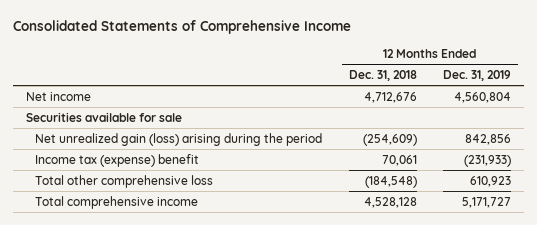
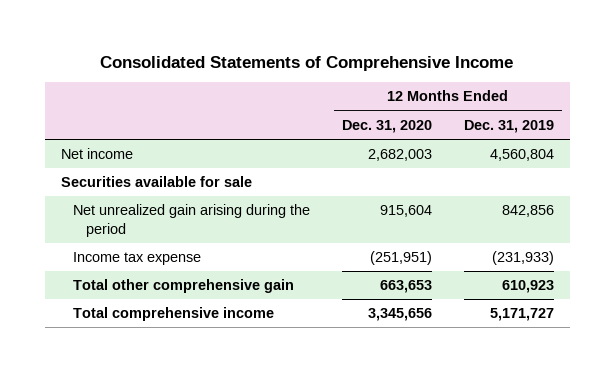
- | 12 Months Ended Dec. 31, 2018 | 12 Months Ended Dec. 31, 2019
+ | 12 Months Ended Dec. 31, 2020 | 12 Months Ended Dec. 31, 2019
- Net unrealized gain (loss) arising during the period | (254,609) | 842,856
- Income tax (expense) benefit | 70,061 | (231,933)
- Total other comprehensive loss | (184,548) | 610,923
+ Net unrealized gain arising during the period | 915,604 | 842,856
+ Income tax expense | (251,951) | (231,933)
+ Total other comprehensive gain | 663,653 | 610,923

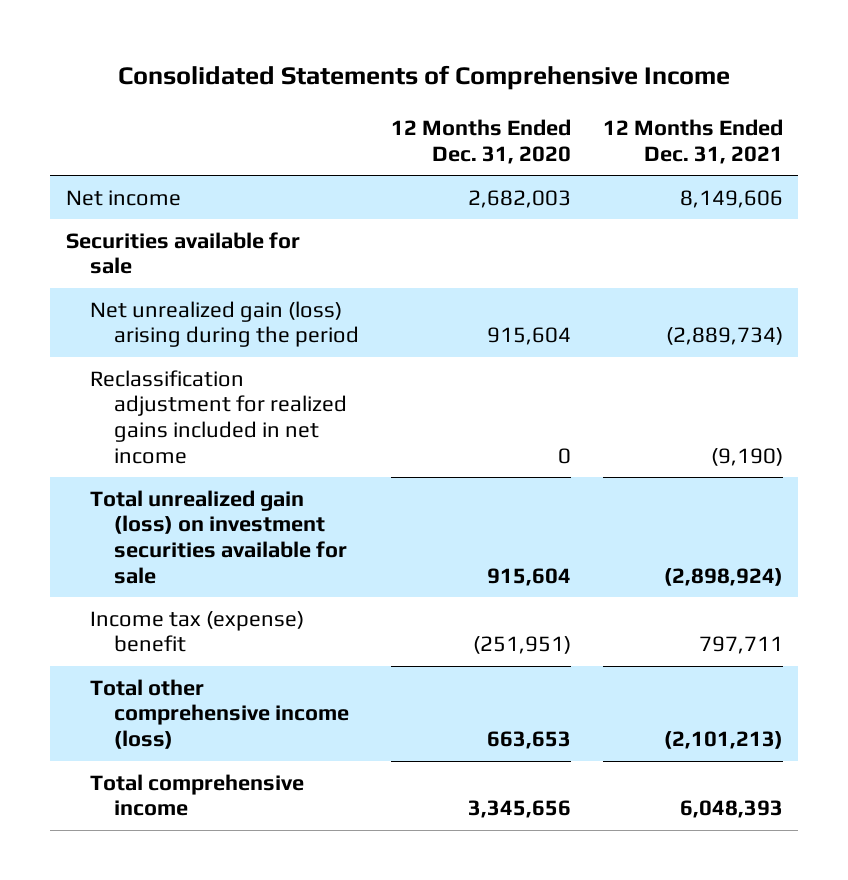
- | 12 Months Ended Dec. 31, 2020 | 12 Months Ended Dec. 31, 2019
+ | 12 Months Ended Dec. 31, 2020 | 12 Months Ended Dec. 31, 2021
- Net unrealized gain arising during the period | 915,604 | 842,856
- Income tax expense | (251,951) | (231,933)
- Total other comprehensive gain | 663,653 | 610,923
+ Net unrealized gain (loss) arising during the period | 915,604 | (2,889,734)
+ Reclassification adjustment for realized gains included in net income | 0 | (9,190)
+ Total unrealized gain (loss) on investment securities available for sale | 915,604 | (2,898,924)
+ Income tax (expense) benefit | (251,951) | 797,711
+ Total other comprehensive income (loss) | 663,653 | (2,101,213)

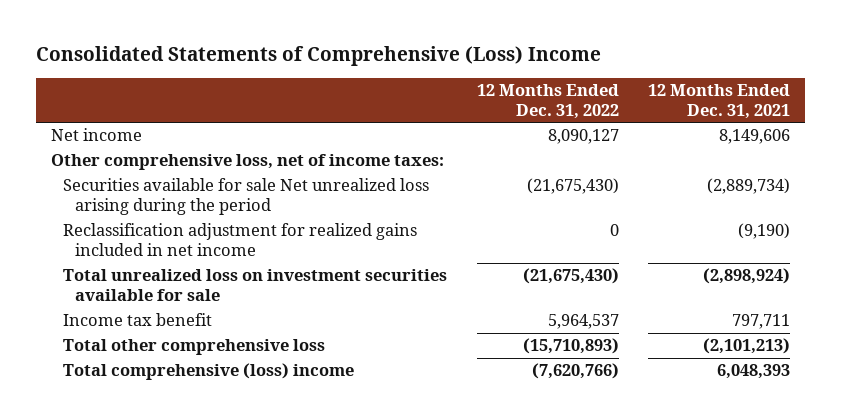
- Consolidated Statements of Comprehensive Income
+ Consolidated Statements of Comprehensive (Loss) Income
- | 12 Months Ended Dec. 31, 2020 | 12 Months Ended Dec. 31, 2021
+ | 12 Months Ended Dec. 31, 2022 | 12 Months Ended Dec. 31, 2021
- Securities available for sale
- Net unrealized gain (loss) arising during the period | 915,604 | (2,889,734)
+ Other comprehensive loss, net of income taxes:
+ Securities available for sale Net unrealized loss arising during the period | (21,675,430) | (2,889,734)
- Total unrealized gain (loss) on investment securities available for sale | 915,604 | (2,898,924)
- Income tax (expense) benefit | (251,951) | 797,711
- Total other comprehensive income (loss) | 663,653 | (2,101,213)
- Total comprehensive income | 3,345,656 | 6,048,393
+ Total unrealized loss on investment securities available for sale | (21,675,430) | (2,898,924)
+ Income tax benefit | 5,964,537 | 797,711
+ Total other comprehensive loss | (15,710,893) | (2,101,213)
+ Total comprehensive (loss) income | (7,620,766) | 6,048,393

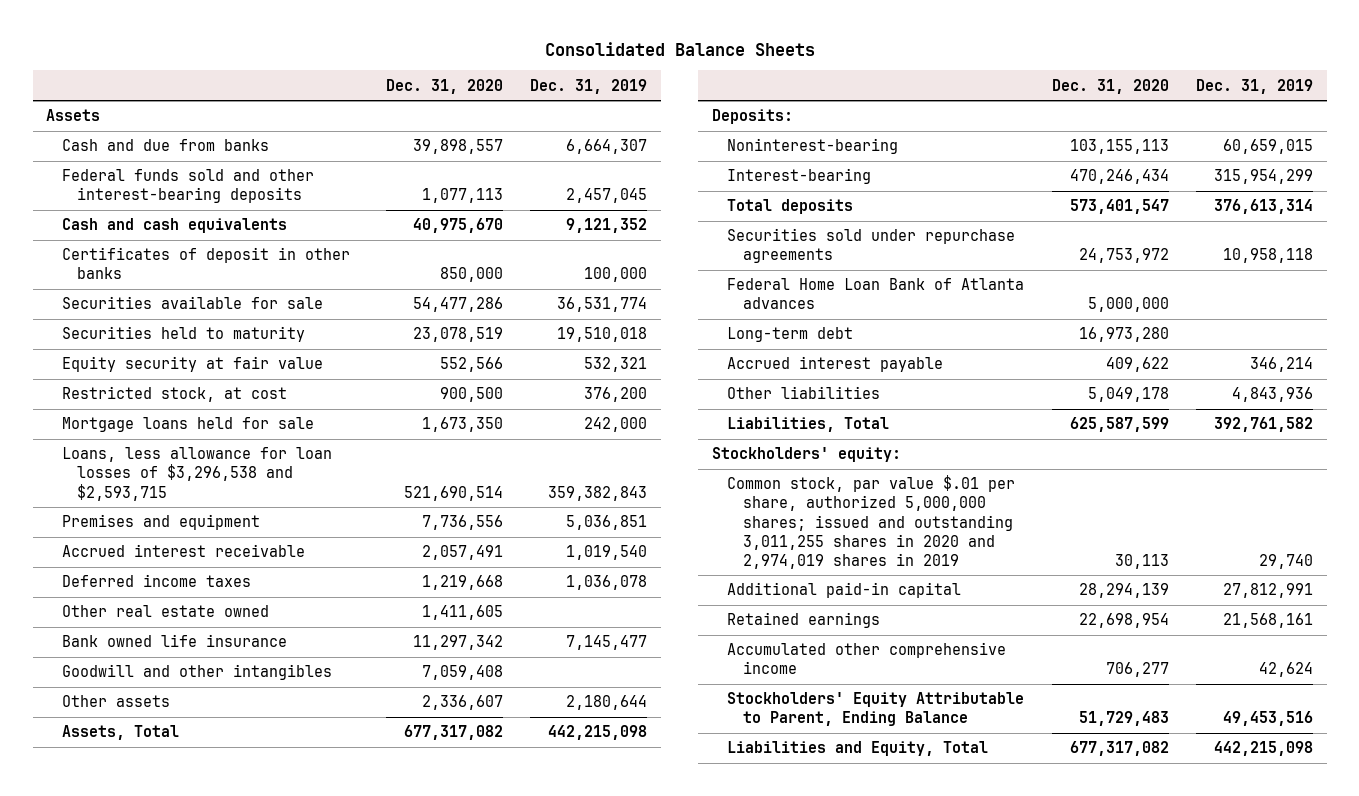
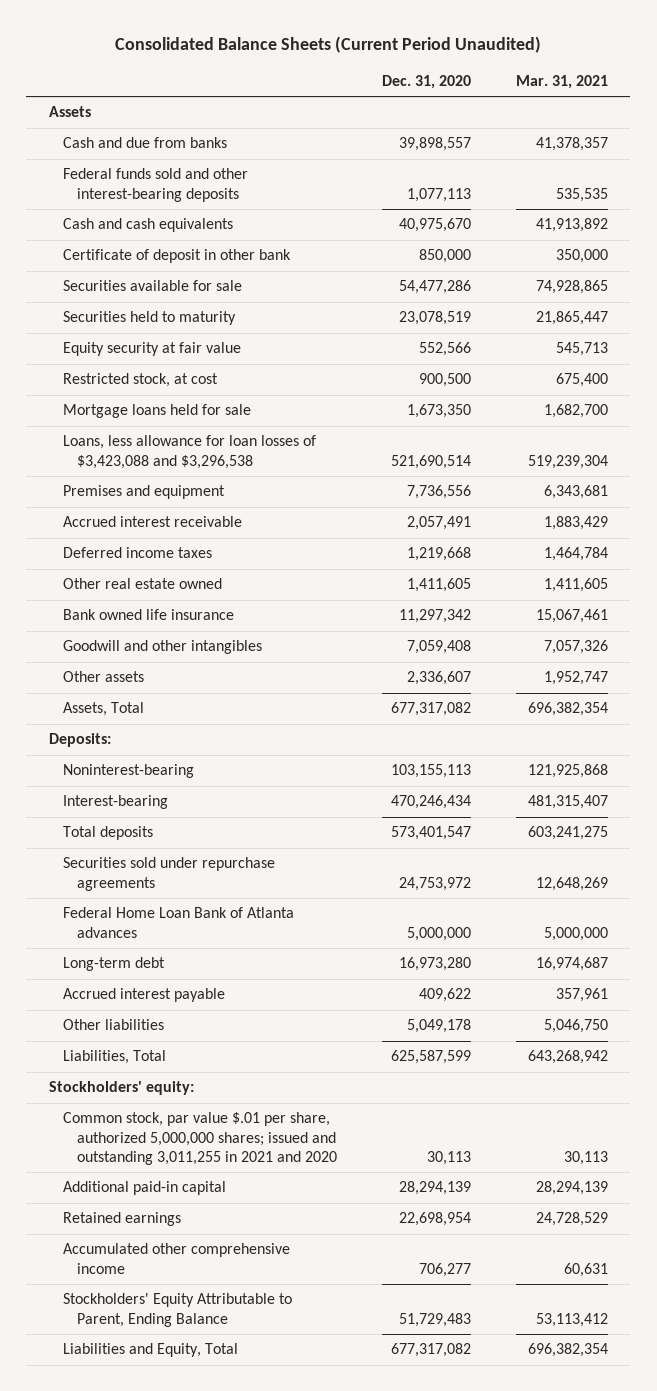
- Consolidated Balance Sheets
+ Consolidated Balance Sheets (Current Period Unaudited)
- | Dec. 31, 2020 | Dec. 31, 2019
+ | Dec. 31, 2020 | Mar. 31, 2021
- Certificates of deposit in other banks | 850,000 | 100,000
+ Certificate of deposit in other bank | 850,000 | 350,000
- Loans, less allowance for loan losses of $3,296,538 and $2,593,715 | 521,690,514 | 359,382,843
+ Loans, less allowance for loan losses of $3,423,088 and $3,296,538 | 521,690,514 | 519,239,304
- Common stock, par value $.01 per share, authorized 5,000,000 shares; issued and outstanding 3,011,255 shares in 2020 and 2,974,019 shares in 2019 | 30,113 | 29,740
+ Common stock, par value $.01 per share, authorized 5,000,000 shares; issued and outstanding 3,011,255 in 2021 and 2020 | 30,113 | 30,113

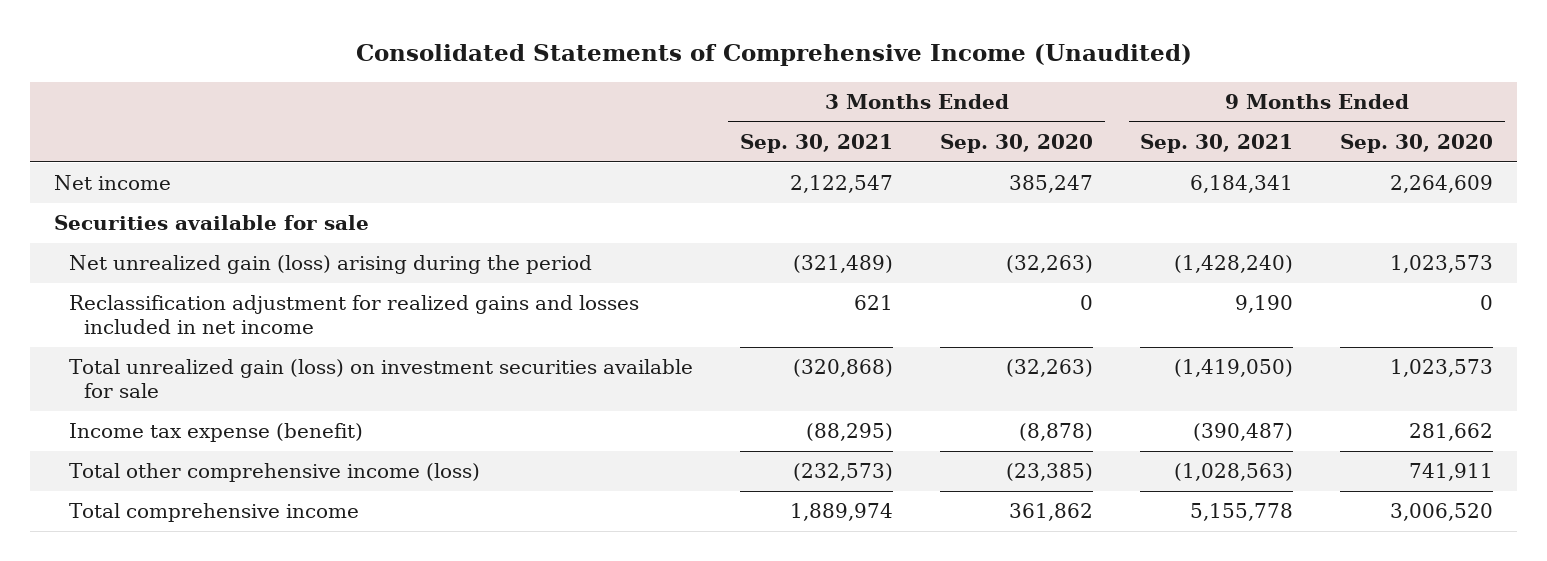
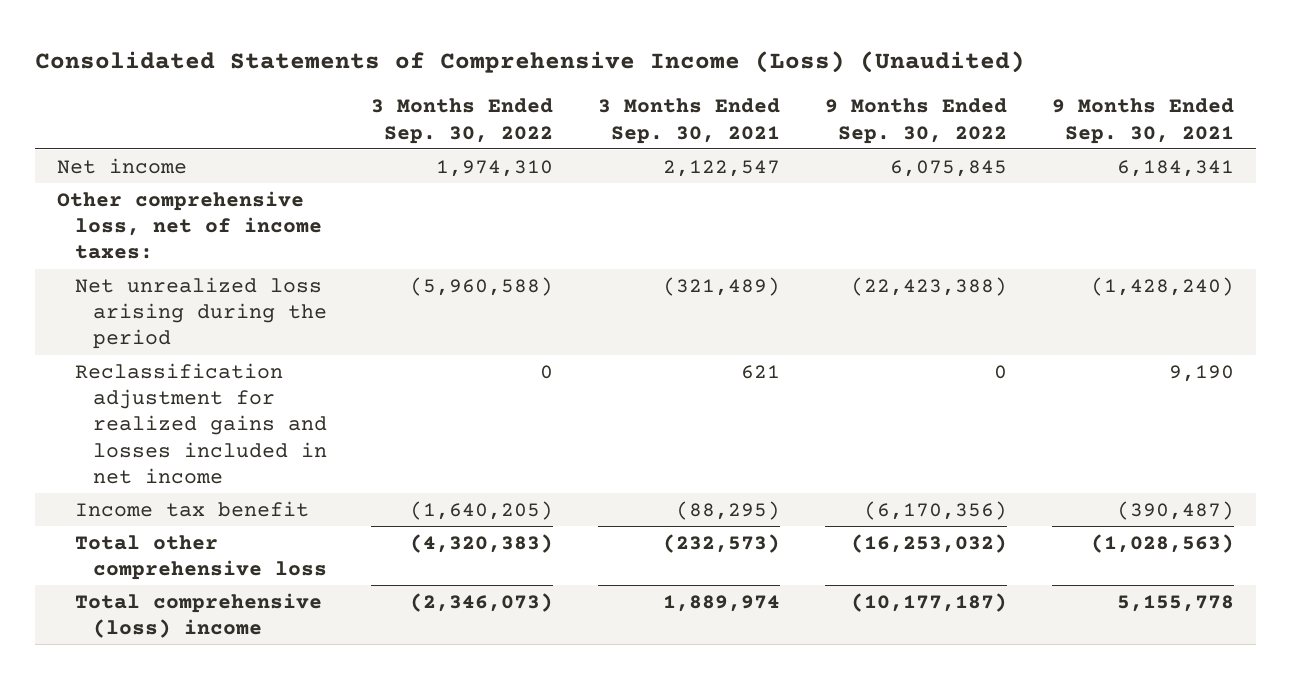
- Consolidated Statements of Comprehensive Income (Unaudited)
+ Consolidated Statements of Comprehensive Income (Loss) (Unaudited)
- | 3 Months Ended Sep. 30, 2021 | 3 Months Ended Sep. 30, 2020 | 9 Months Ended Sep. 30, 2021 | 9 Months Ended Sep. 30, 2020
+ | 3 Months Ended Sep. 30, 2022 | 3 Months Ended Sep. 30, 2021 | 9 Months Ended Sep. 30, 2022 | 9 Months Ended Sep. 30, 2021
- Securities available for sale
- Net unrealized gain (loss) arising during the period | (321,489) | (32,263) | (1,428,240) | 1,023,573
+ Other comprehensive loss, net of income taxes:
+ Net unrealized loss arising during the period | (5,960,588) | (321,489) | (22,423,388) | (1,428,240)
- Total unrealized gain (loss) on investment securities available for sale | (320,868) | (32,263) | (1,419,050) | 1,023,573
- Income tax expense (benefit) | (88,295) | (8,878) | (390,487) | 281,662
- Total other comprehensive income (loss) | (232,573) | (23,385) | (1,028,563) | 741,911
- Total comprehensive income | 1,889,974 | 361,862 | 5,155,778 | 3,006,520
+ Income tax benefit | (1,640,205) | (88,295) | (6,170,356) | (390,487)
+ Total other comprehensive loss | (4,320,383) | (232,573) | (16,253,032) | (1,028,563)
+ Total comprehensive (loss) income | (2,346,073) | 1,889,974 | (10,177,187) | 5,155,778

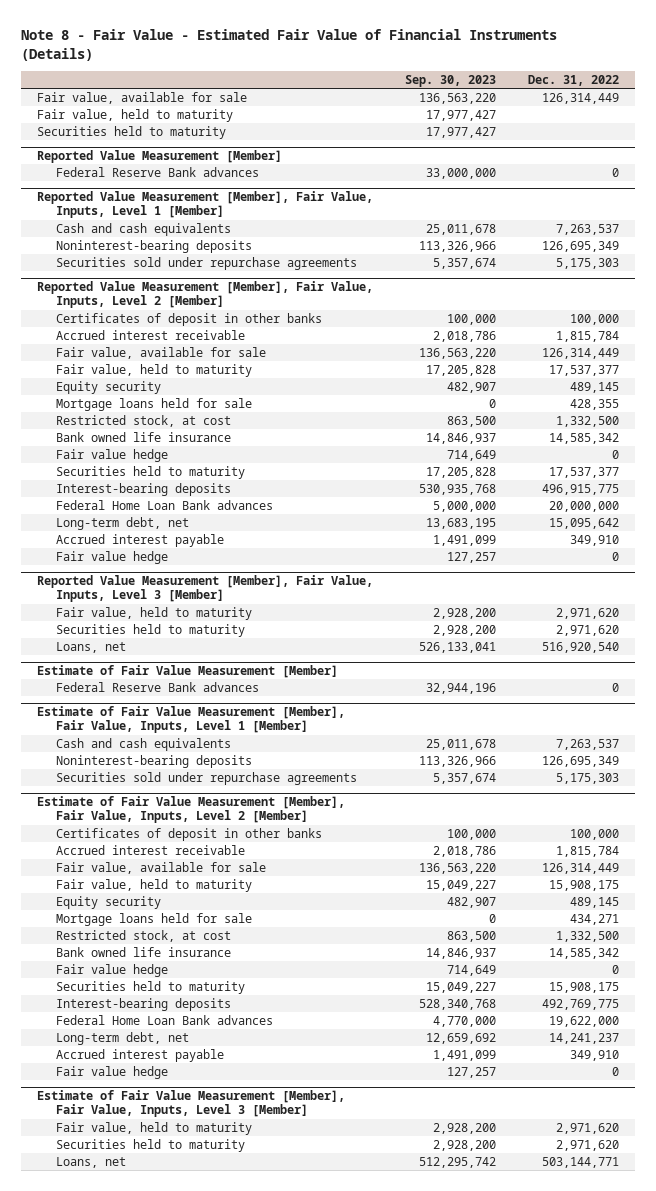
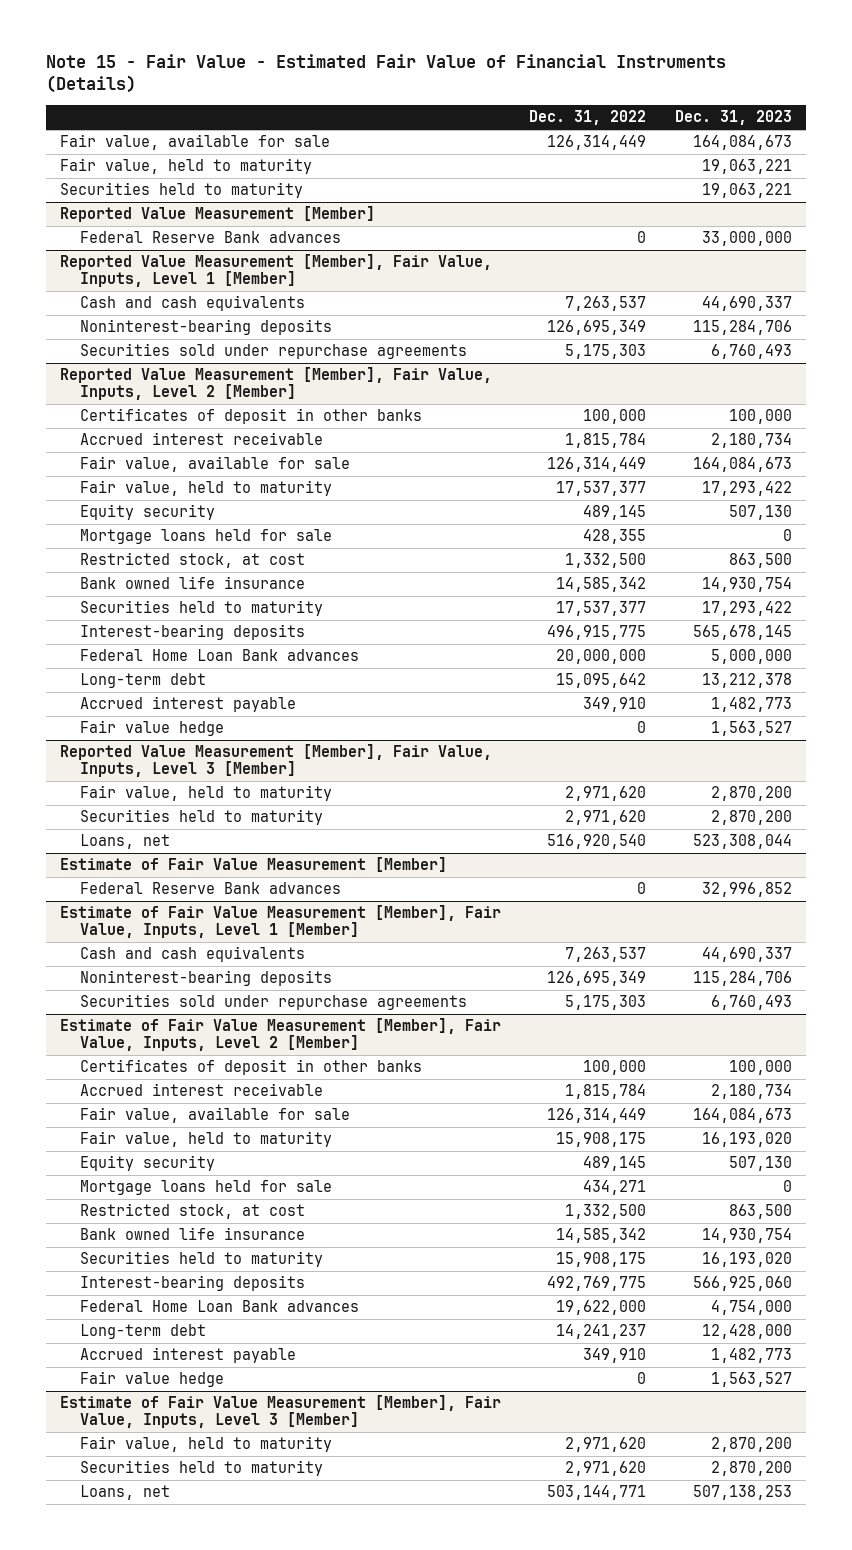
- Note 8 - Fair Value - Estimated Fair Value of Financial Instruments (Details)
+ Note 15 - Fair Value - Estimated Fair Value of Financial Instruments (Details)
- | Sep. 30, 2023 | Dec. 31, 2022
+ | Dec. 31, 2022 | Dec. 31, 2023
@ Reported Value Measurement [Member], Fair Value, Inputs, Level 2 [Member]
- Fair value hedge | 714,649 | 0
- Long-term debt, net | 13,683,195 | 15,095,642
+ Long-term debt | 15,095,642 | 13,212,378
@ Estimate of Fair Value Measurement [Member], Fair Value, Inputs, Level 2 [Member]
- Fair value hedge | 714,649 | 0
- Long-term debt, net | 12,659,692 | 14,241,237
+ Long-term debt | 14,241,237 | 12,428,000

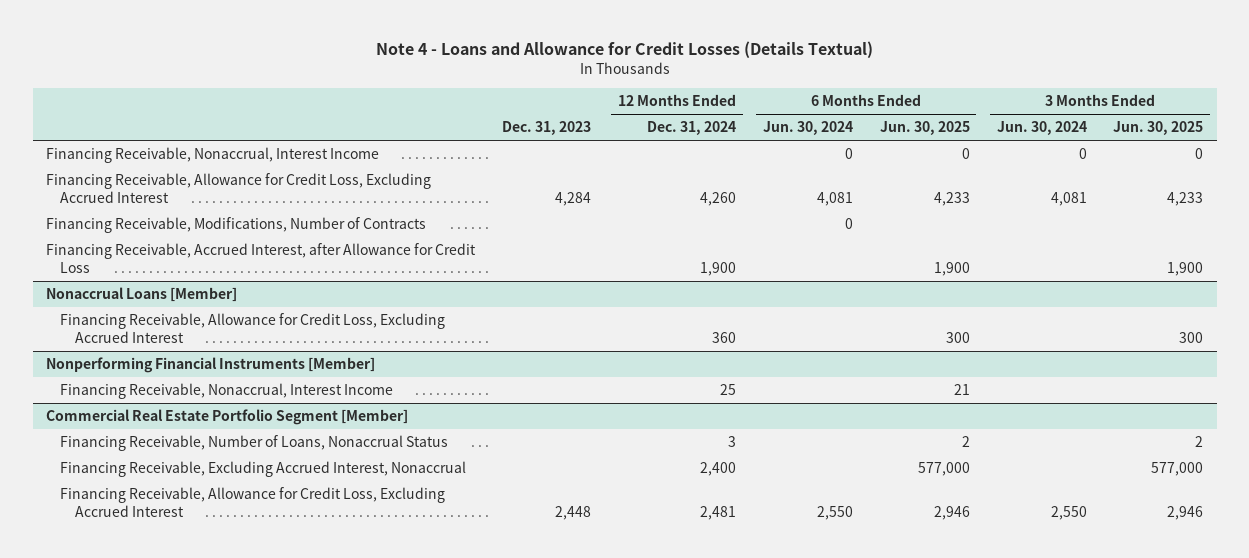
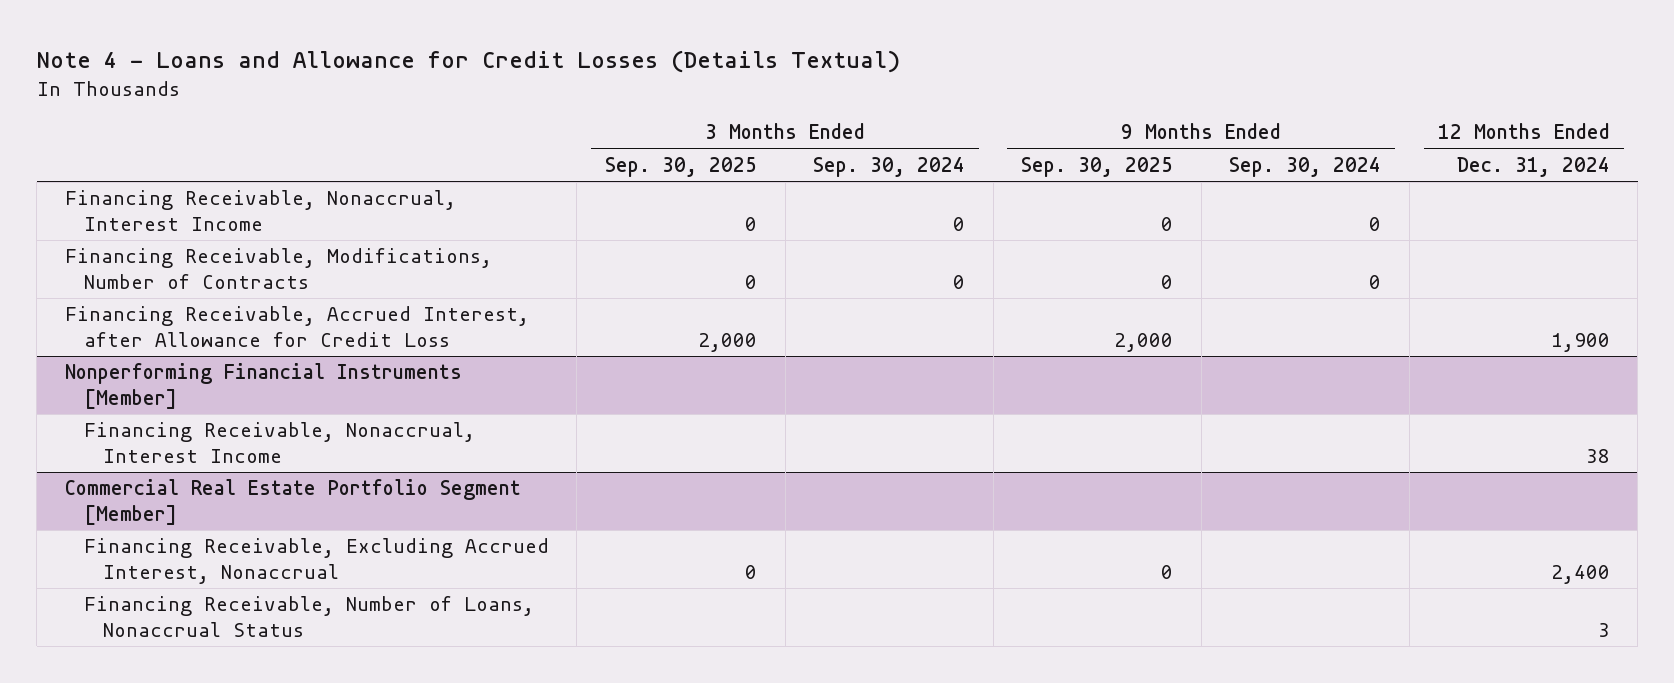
- | Dec. 31, 2023 | 12 Months Ended Dec. 31, 2024 | 6 Months Ended Jun. 30, 2024 | 6 Months Ended Jun. 30, 2025 | 3 Months Ended Jun. 30, 2024 | 3 Months Ended Jun. 30, 2025
+ | 3 Months Ended Sep. 30, 2025 | 3 Months Ended Sep. 30, 2024 | 9 Months Ended Sep. 30, 2025 | 9 Months Ended Sep. 30, 2024 | 12 Months Ended Dec. 31, 2024
- Financing Receivable, Allowance for Credit Loss, Excluding Accrued Interest | 4,284 | 4,260 | 4,081 | 4,233 | 4,081 | 4,233
- Nonaccrual Loans [Member]
- Financing Receivable, Allowance for Credit Loss, Excluding Accrued Interest | | 360 | | 300 | | 300
@ Nonperforming Financial Instruments [Member]
- Financing Receivable, Nonaccrual, Interest Income | | 25 | | 21 | |
+ Financing Receivable, Nonaccrual, Interest Income | | | | | 38
@ Commercial Real Estate Portfolio Segment [Member]
- Financing Receivable, Allowance for Credit Loss, Excluding Accrued Interest | 2,448 | 2,481 | 2,550 | 2,946 | 2,550 | 2,946
moved down: Financing Receivable, Number of Loans, Nonaccrual Status | | | | | 3

